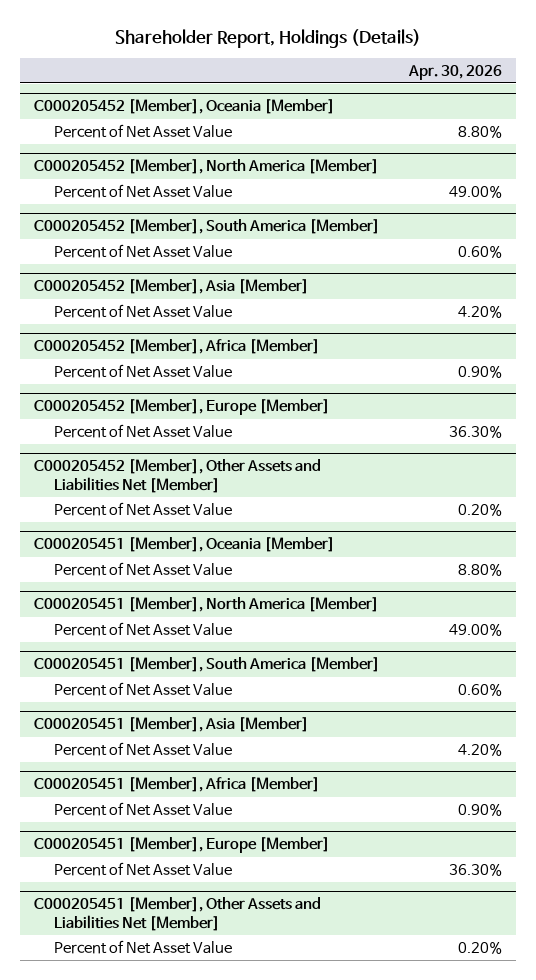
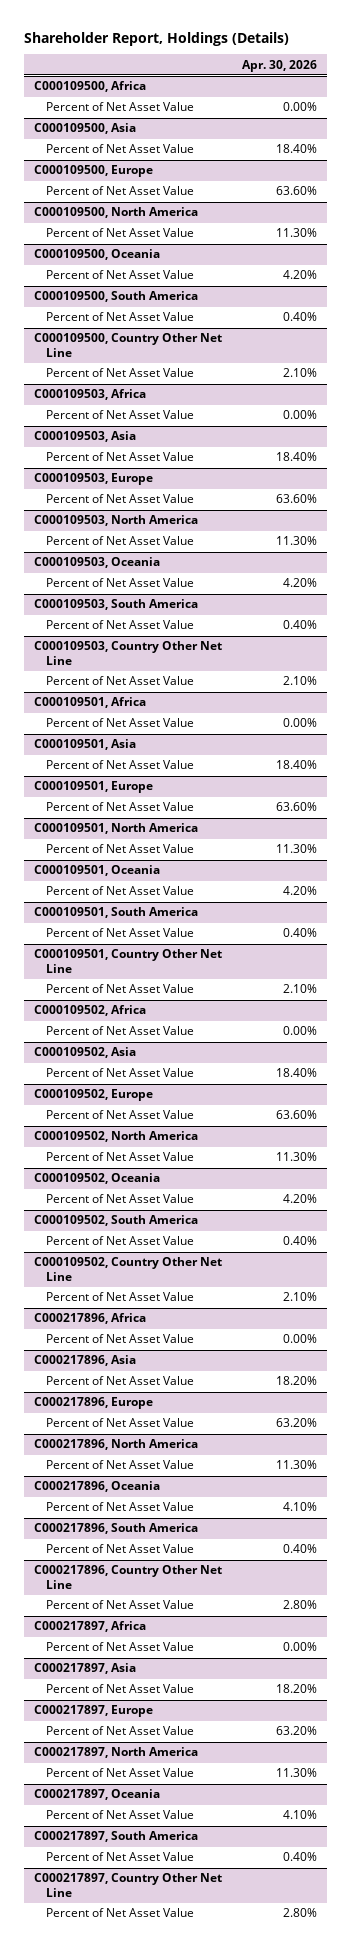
- C000205452 [Member], Oceania [Member]
- Percent of Net Asset Value | 8.80%
- C000205452 [Member], North America [Member]
- Percent of Net Asset Value | 49.00%
- C000205452 [Member], South America [Member]
- Percent of Net Asset Value | 0.60%
- C000205452 [Member], Asia [Member]
+ C000109500, Africa
+ Percent of Net Asset Value | 0.00%
+ C000109500, Asia
+ Percent of Net Asset Value | 18.40%
+ C000109500, Europe
+ Percent of Net Asset Value | 63.60%
+ C000109500, North America
+ Percent of Net Asset Value | 11.30%
+ C000109500, Oceania
- C000205452 [Member], Africa [Member]
- Percent of Net Asset Value | 0.90%
- C000205452 [Member], Europe [Member]
- Percent of Net Asset Value | 36.30%
- C000205452 [Member], Other Assets and Liabilities Net [Member]
- Percent of Net Asset Value | 0.20%
- C000205451 [Member], Oceania [Member]
- Percent of Net Asset Value | 8.80%
- C000205451 [Member], North America [Member]
- Percent of Net Asset Value | 49.00%
- C000205451 [Member], South America [Member]
- Percent of Net Asset Value | 0.60%
- C000205451 [Member], Asia [Member]
+ C000109500, South America
+ Percent of Net Asset Value | 0.40%
+ C000109500, Country Other Net Line
+ Percent of Net Asset Value | 2.10%
+ C000109503, Africa
+ Percent of Net Asset Value | 0.00%
+ C000109503, Asia
+ Percent of Net Asset Value | 18.40%
+ C000109503, Europe
+ Percent of Net Asset Value | 63.60%
+ C000109503, North America
+ Percent of Net Asset Value | 11.30%
+ C000109503, Oceania
- C000205451 [Member], Africa [Member]
- Percent of Net Asset Value | 0.90%
- C000205451 [Member], Europe [Member]
- Percent of Net Asset Value | 36.30%
- C000205451 [Member], Other Assets and Liabilities Net [Member]
- Percent of Net Asset Value | 0.20%
+ C000109503, South America
+ Percent of Net Asset Value | 0.40%
+ C000109503, Country Other Net Line
+ Percent of Net Asset Value | 2.10%
+ C000109501, Africa
+ Percent of Net Asset Value | 0.00%
+ C000109501, Asia
+ Percent of Net Asset Value | 18.40%
+ C000109501, Europe
+ Percent of Net Asset Value | 63.60%
+ C000109501, North America
+ Percent of Net Asset Value | 11.30%
+ C000109501, Oceania
+ Percent of Net Asset Value | 4.20%
+ C000109501, South America
+ Percent of Net Asset Value | 0.40%
+ C000109501, Country Other Net Line
+ Percent of Net Asset Value | 2.10%
+ C000109502, Africa
+ Percent of Net Asset Value | 0.00%
+ C000109502, Asia
+ Percent of Net Asset Value | 18.40%
+ C000109502, Europe
+ Percent of Net Asset Value | 63.60%
+ C000109502, North America
+ Percent of Net Asset Value | 11.30%
+ C000109502, Oceania
+ Percent of Net Asset Value | 4.20%
+ C000109502, South America
+ Percent of Net Asset Value | 0.40%
+ C000109502, Country Other Net Line
+ Percent of Net Asset Value | 2.10%
+ C000217896, Africa
+ Percent of Net Asset Value | 0.00%
+ C000217896, Asia
+ Percent of Net Asset Value | 18.20%
+ C000217896, Europe
+ Percent of Net Asset Value | 63.20%
+ C000217896, North America
+ Percent of Net Asset Value | 11.30%
+ C000217896, Oceania
+ Percent of Net Asset Value | 4.10%
+ C000217896, South America
+ Percent of Net Asset Value | 0.40%
+ C000217896, Country Other Net Line
+ Percent of Net Asset Value | 2.80%
+ C000217897, Africa
+ Percent of Net Asset Value | 0.00%
+ C000217897, Asia
+ Percent of Net Asset Value | 18.20%
+ C000217897, Europe
+ Percent of Net Asset Value | 63.20%
+ C000217897, North America
+ Percent of Net Asset Value | 11.30%
+ C000217897, Oceania
+ Percent of Net Asset Value | 4.10%
+ C000217897, South America
+ Percent of Net Asset Value | 0.40%
+ C000217897, Country Other Net Line
+ Percent of Net Asset Value | 2.80%

